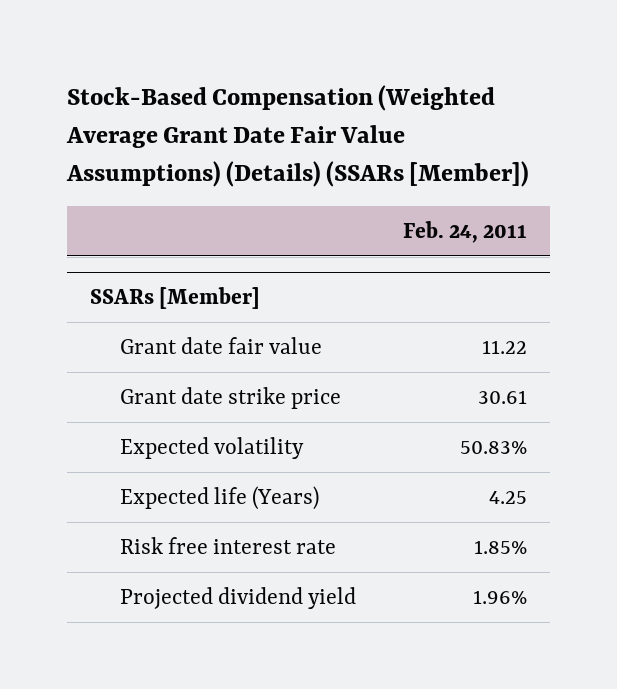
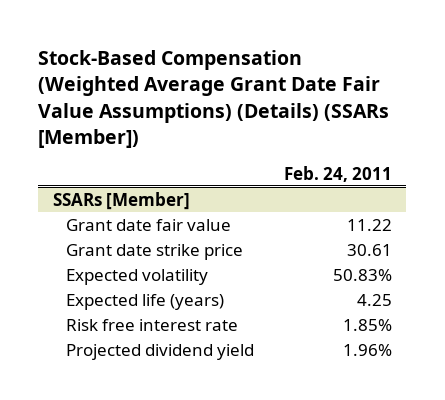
@ SSARs [Member]
- Expected life (Years) | 4.25
+ Expected life (years) | 4.25

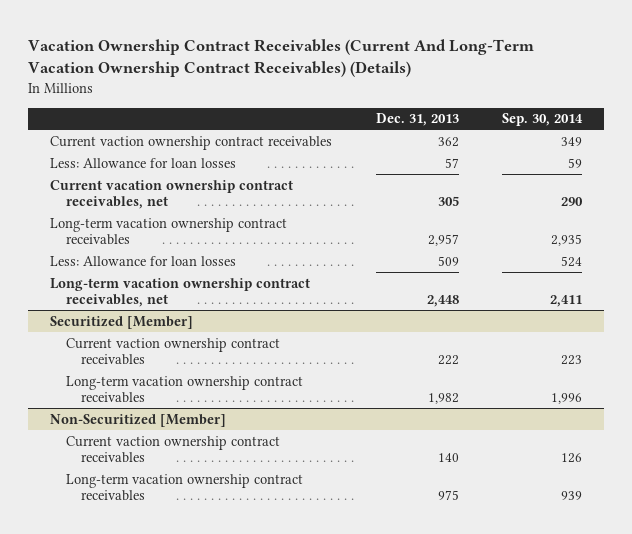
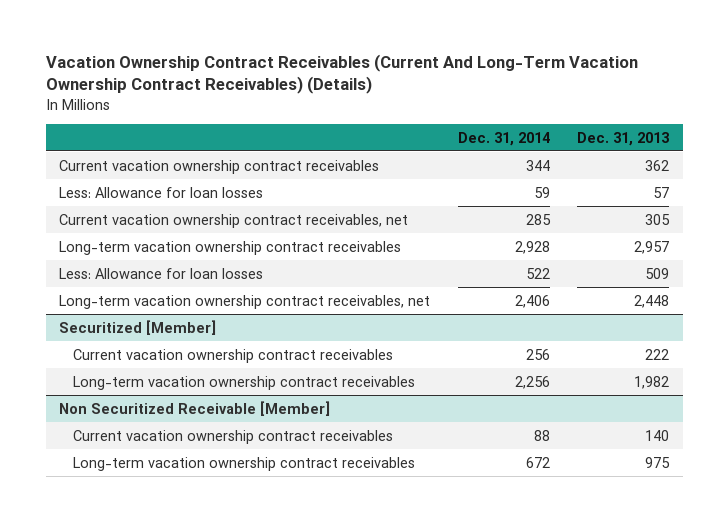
- | Dec. 31, 2013 | Sep. 30, 2014
+ | Dec. 31, 2014 | Dec. 31, 2013
- Current vaction ownership contract receivables | 362 | 349
+ Current vacation ownership contract receivables | 344 | 362
@ Securitized [Member]
- Current vaction ownership contract receivables | 222 | 223
+ Current vacation ownership contract receivables | 256 | 222
- Non-Securitized [Member]
- Current vaction ownership contract receivables | 140 | 126
+ Non Securitized Receivable [Member]
+ Current vacation ownership contract receivables | 88 | 140

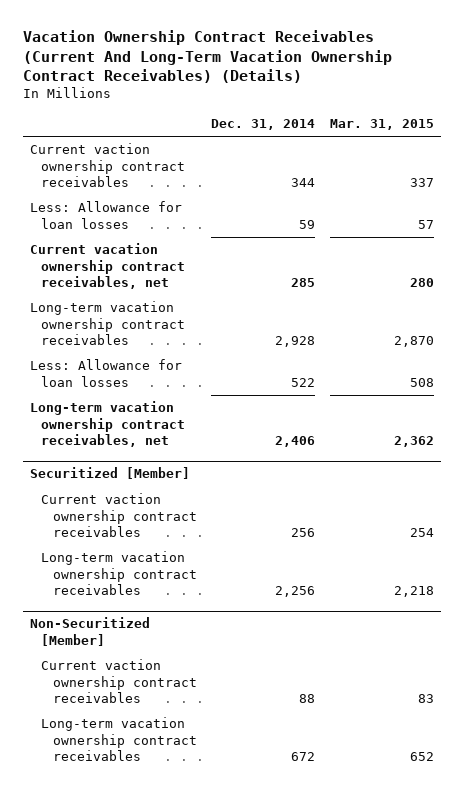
- | Dec. 31, 2014 | Dec. 31, 2013
+ | Dec. 31, 2014 | Mar. 31, 2015
- Current vacation ownership contract receivables | 344 | 362
+ Current vaction ownership contract receivables | 344 | 337
@ Securitized [Member]
- Current vacation ownership contract receivables | 256 | 222
+ Current vaction ownership contract receivables | 256 | 254
- Non Securitized Receivable [Member]
- Current vacation ownership contract receivables | 88 | 140
+ Non-Securitized [Member]
+ Current vaction ownership contract receivables | 88 | 83

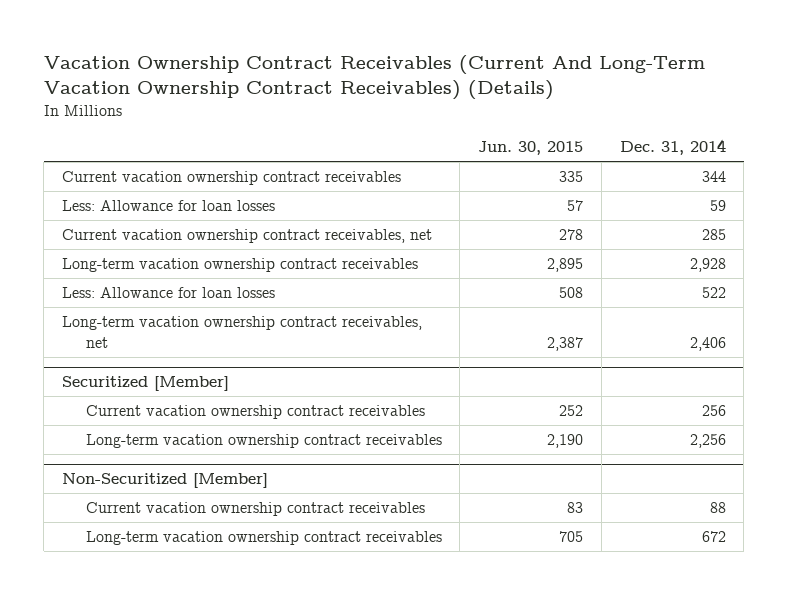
- | Dec. 31, 2014 | Mar. 31, 2015
+ | Jun. 30, 2015 | Dec. 31, 2014
- Current vaction ownership contract receivables | 344 | 337
+ Current vacation ownership contract receivables | 335 | 344
@ Securitized [Member]
- Current vaction ownership contract receivables | 256 | 254
+ Current vacation ownership contract receivables | 252 | 256
@ Non-Securitized [Member]
- Current vaction ownership contract receivables | 88 | 83
+ Current vacation ownership contract receivables | 83 | 88

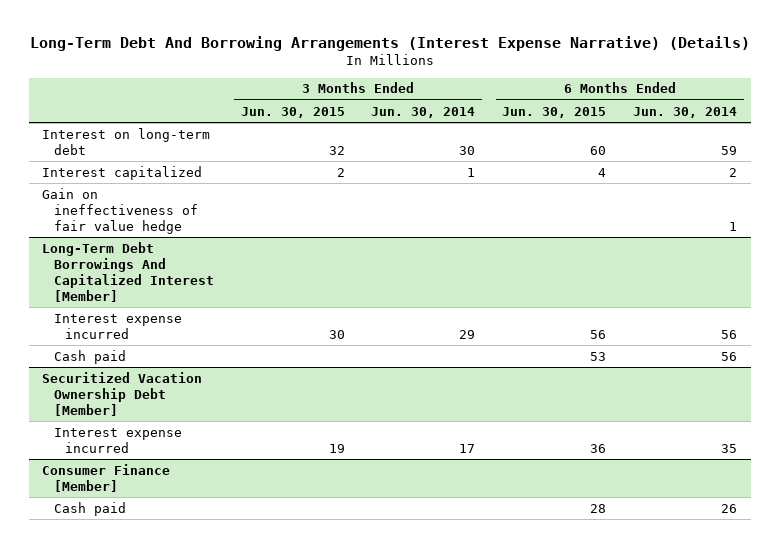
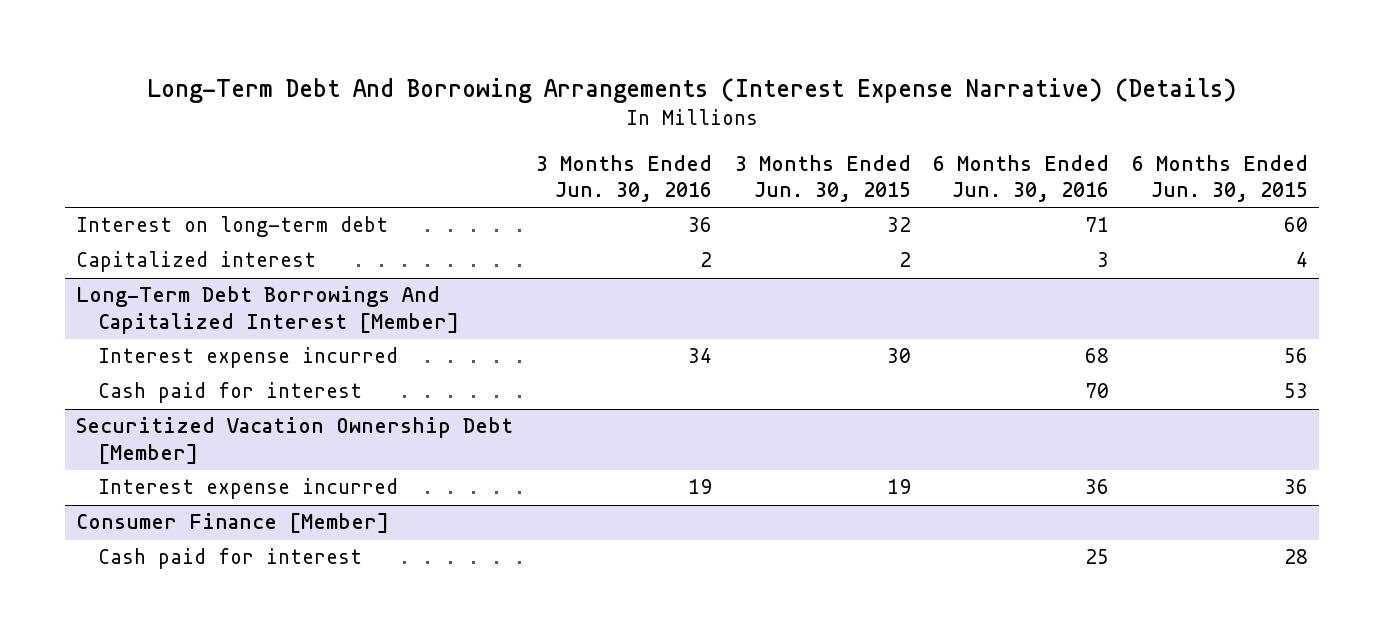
- | 3 Months Ended Jun. 30, 2015 | 3 Months Ended Jun. 30, 2014 | 6 Months Ended Jun. 30, 2015 | 6 Months Ended Jun. 30, 2014
+ | 3 Months Ended Jun. 30, 2016 | 3 Months Ended Jun. 30, 2015 | 6 Months Ended Jun. 30, 2016 | 6 Months Ended Jun. 30, 2015
- Interest capitalized | 2 | 1 | 4 | 2
- Gain on ineffectiveness of fair value hedge | | | | 1
+ Capitalized interest | 2 | 2 | 3 | 4
@ Long-Term Debt Borrowings And Capitalized Interest [Member]
- Cash paid | | | 53 | 56
+ Cash paid for interest | | | 70 | 53
@ Consumer Finance [Member]
- Cash paid | | | 28 | 26
+ Cash paid for interest | | | 25 | 28

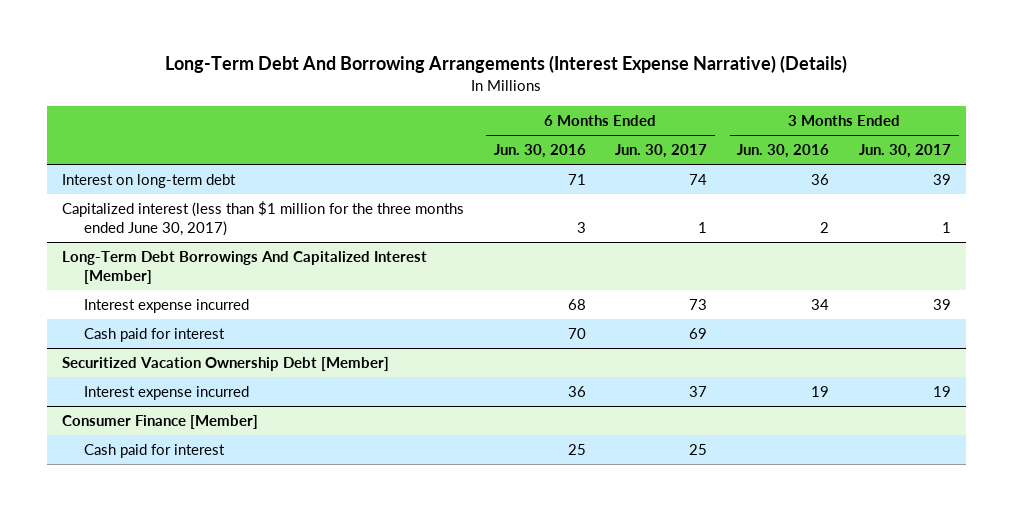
- | 3 Months Ended Jun. 30, 2016 | 3 Months Ended Jun. 30, 2015 | 6 Months Ended Jun. 30, 2016 | 6 Months Ended Jun. 30, 2015
+ | 6 Months Ended Jun. 30, 2016 | 6 Months Ended Jun. 30, 2017 | 3 Months Ended Jun. 30, 2016 | 3 Months Ended Jun. 30, 2017
- Capitalized interest | 2 | 2 | 3 | 4
+ Capitalized interest (less than $1 million for the three months ended June 30, 2017) | 3 | 1 | 2 | 1

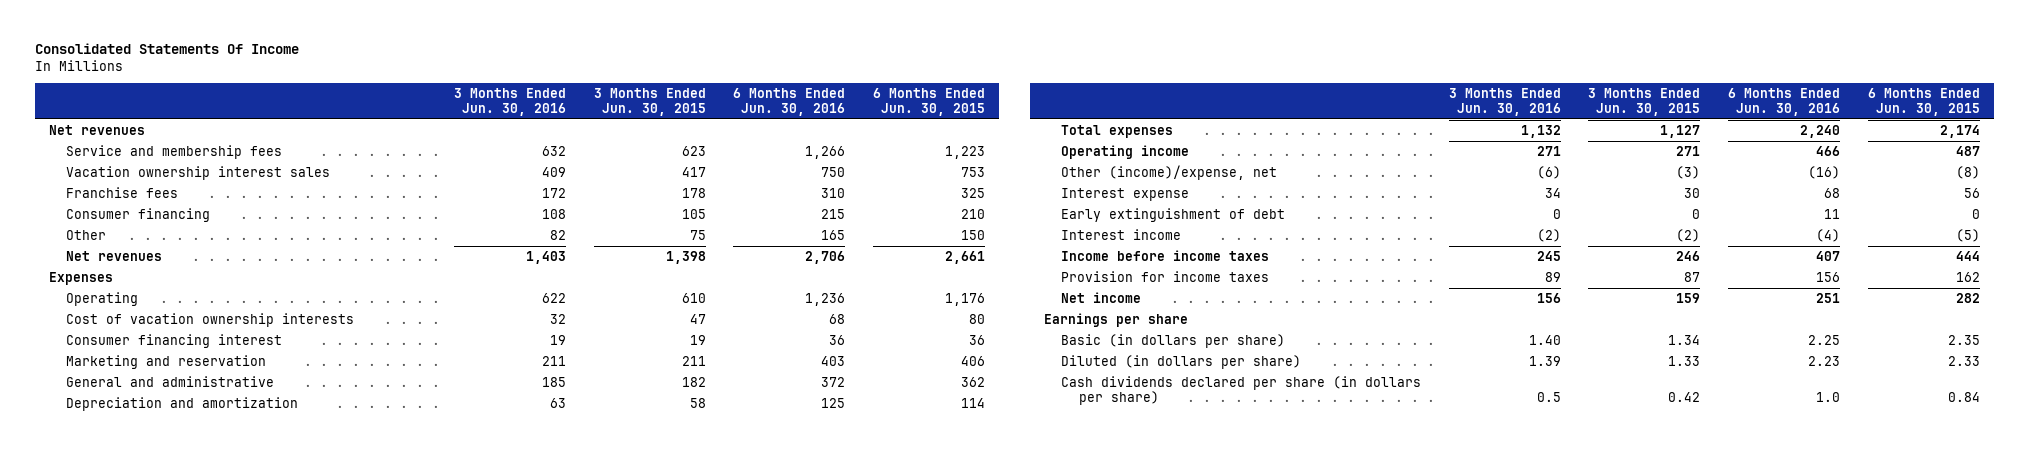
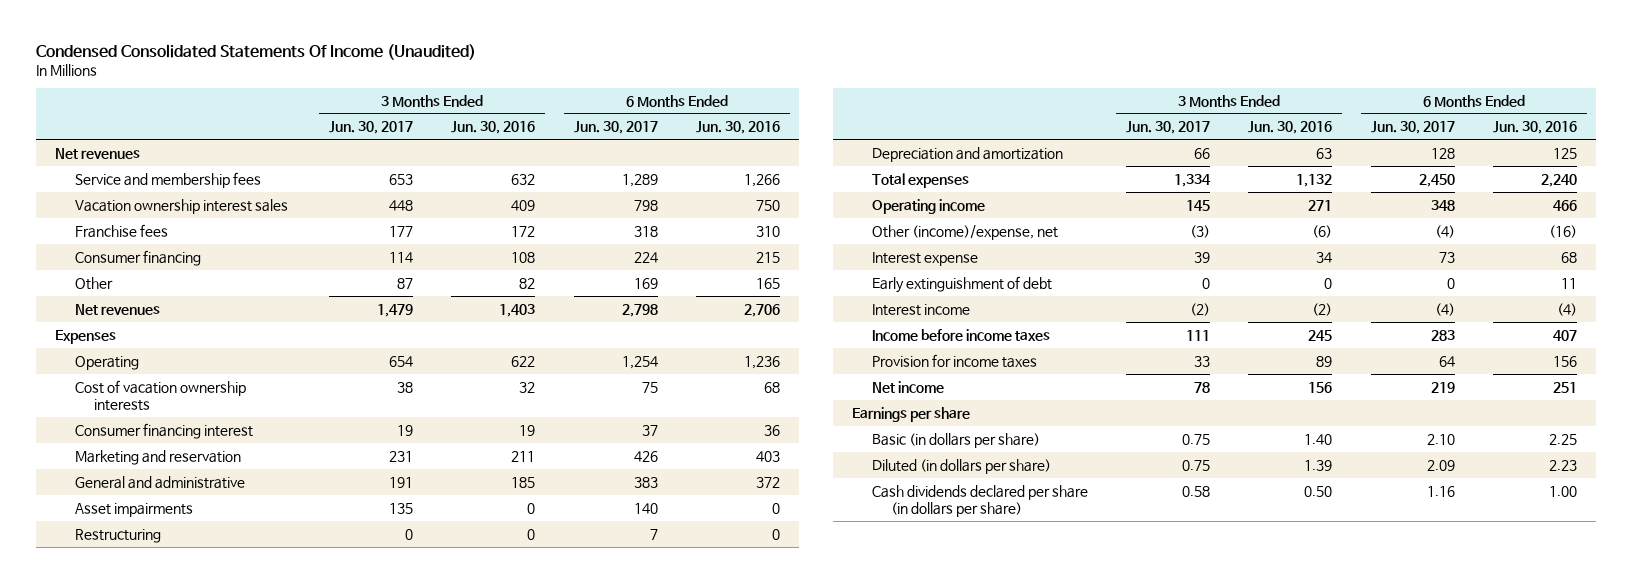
- Consolidated Statements Of Income
+ Condensed Consolidated Statements Of Income (Unaudited)
- | 3 Months Ended Jun. 30, 2016 | 3 Months Ended Jun. 30, 2015 | 6 Months Ended Jun. 30, 2016 | 6 Months Ended Jun. 30, 2015
+ | 3 Months Ended Jun. 30, 2017 | 3 Months Ended Jun. 30, 2016 | 6 Months Ended Jun. 30, 2017 | 6 Months Ended Jun. 30, 2016
+ Asset impairments | 135 | 0 | 140 | 0
+ Restructuring | 0 | 0 | 7 | 0
- Cash dividends declared per share (in dollars per share) | 0.5 | 0.42 | 1.0 | 0.84
+ Cash dividends declared per share (in dollars per share) | 0.58 | 0.50 | 1.16 | 1.00

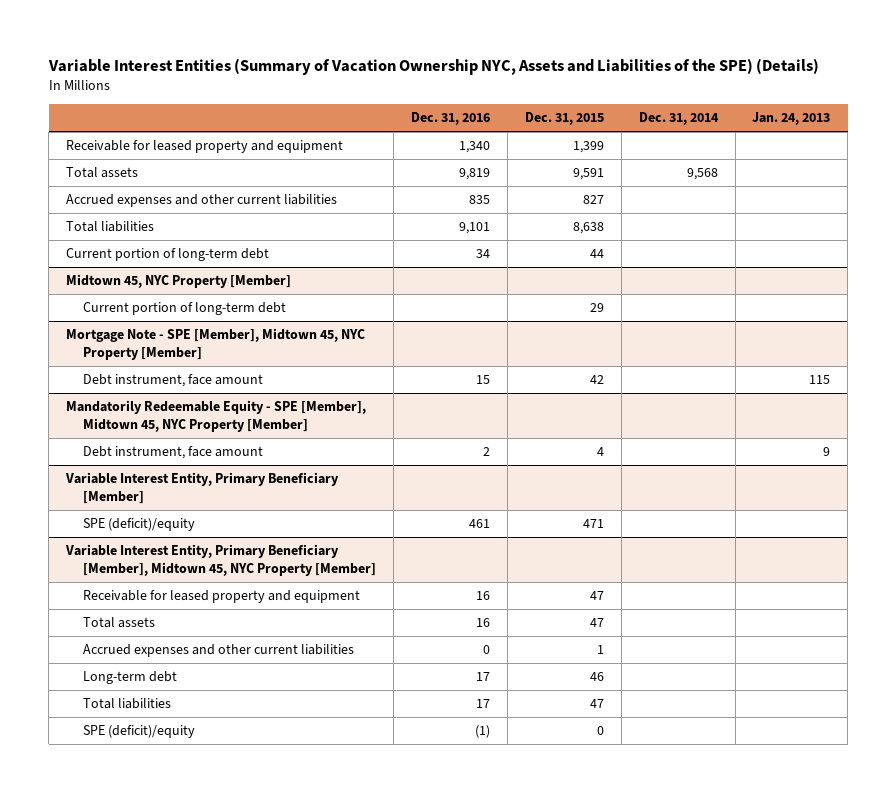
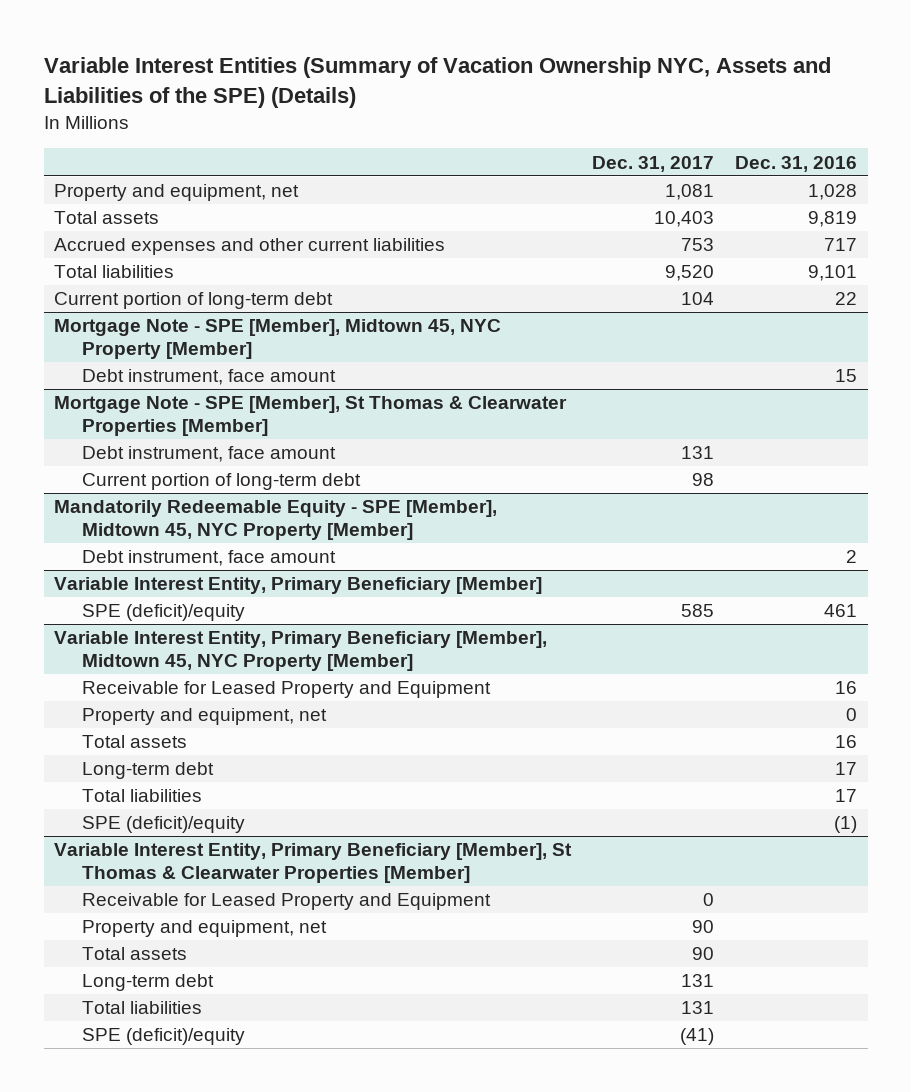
- | Dec. 31, 2016 | Dec. 31, 2015 | Dec. 31, 2014 | Jan. 24, 2013
+ | Dec. 31, 2017 | Dec. 31, 2016
- Receivable for leased property and equipment | 1,340 | 1,399 | |
+ Property and equipment, net | 1,081 | 1,028
- Accrued expenses and other current liabilities | 835 | 827 | |
+ Accrued expenses and other current liabilities | 753 | 717
- Current portion of long-term debt | 34 | 44 | |
- Midtown 45, NYC Property [Member]
- Current portion of long-term debt | | 29 | |
+ Current portion of long-term debt | 104 | 22
+ Mortgage Note - SPE [Member], St Thomas & Clearwater Properties [Member]
+ Debt instrument, face amount | 131 |
+ Current portion of long-term debt | 98 |
@ Variable Interest Entity, Primary Beneficiary [Member], Midtown 45, NYC Property [Member]
- Receivable for leased property and equipment | 16 | 47 | |
+ Receivable for Leased Property and Equipment | | 16
+ Property and equipment, net | | 0
- Accrued expenses and other current liabilities | 0 | 1 | |
+ Variable Interest Entity, Primary Beneficiary [Member], St Thomas & Clearwater Properties [Member]
+ Receivable for Leased Property and Equipment | 0 |
+ Property and equipment, net | 90 |
+ Total assets | 90 |
+ Long-term debt | 131 |
+ Total liabilities | 131 |
+ SPE (deficit)/equity | (41) |

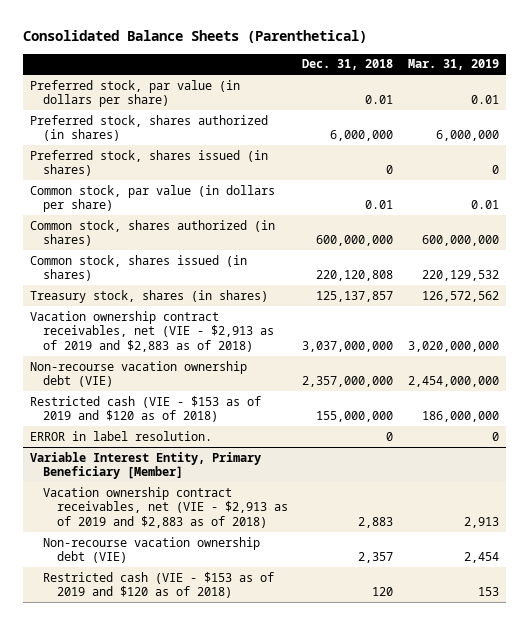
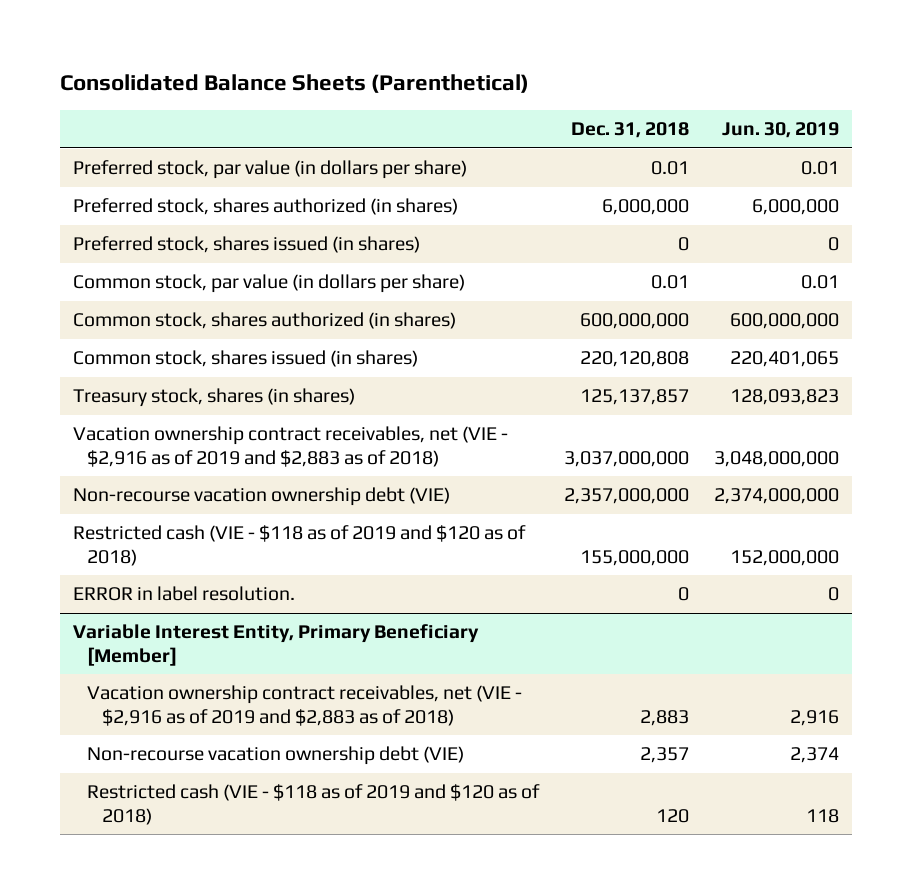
- | Dec. 31, 2018 | Mar. 31, 2019
+ | Dec. 31, 2018 | Jun. 30, 2019
- Vacation ownership contract receivables, net (VIE - $2,913 as of 2019 and $2,883 as of 2018) | 3,037,000,000 | 3,020,000,000
+ Vacation ownership contract receivables, net (VIE - $2,916 as of 2019 and $2,883 as of 2018) | 3,037,000,000 | 3,048,000,000
- Restricted cash (VIE - $153 as of 2019 and $120 as of 2018) | 155,000,000 | 186,000,000
+ Restricted cash (VIE - $118 as of 2019 and $120 as of 2018) | 155,000,000 | 152,000,000
@ Variable Interest Entity, Primary Beneficiary [Member]
- Vacation ownership contract receivables, net (VIE - $2,913 as of 2019 and $2,883 as of 2018) | 2,883 | 2,913
+ Vacation ownership contract receivables, net (VIE - $2,916 as of 2019 and $2,883 as of 2018) | 2,883 | 2,916
- Restricted cash (VIE - $153 as of 2019 and $120 as of 2018) | 120 | 153
+ Restricted cash (VIE - $118 as of 2019 and $120 as of 2018) | 120 | 118

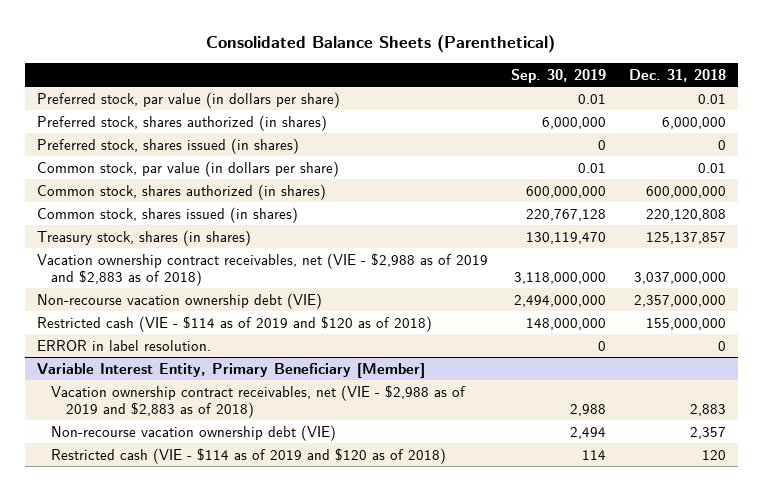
- | Dec. 31, 2018 | Jun. 30, 2019
+ | Sep. 30, 2019 | Dec. 31, 2018
- Vacation ownership contract receivables, net (VIE - $2,916 as of 2019 and $2,883 as of 2018) | 3,037,000,000 | 3,048,000,000
+ Vacation ownership contract receivables, net (VIE - $2,988 as of 2019 and $2,883 as of 2018) | 3,118,000,000 | 3,037,000,000
- Restricted cash (VIE - $118 as of 2019 and $120 as of 2018) | 155,000,000 | 152,000,000
+ Restricted cash (VIE - $114 as of 2019 and $120 as of 2018) | 148,000,000 | 155,000,000
@ Variable Interest Entity, Primary Beneficiary [Member]
- Vacation ownership contract receivables, net (VIE - $2,916 as of 2019 and $2,883 as of 2018) | 2,883 | 2,916
+ Vacation ownership contract receivables, net (VIE - $2,988 as of 2019 and $2,883 as of 2018) | 2,988 | 2,883
- Restricted cash (VIE - $118 as of 2019 and $120 as of 2018) | 120 | 118
+ Restricted cash (VIE - $114 as of 2019 and $120 as of 2018) | 114 | 120

